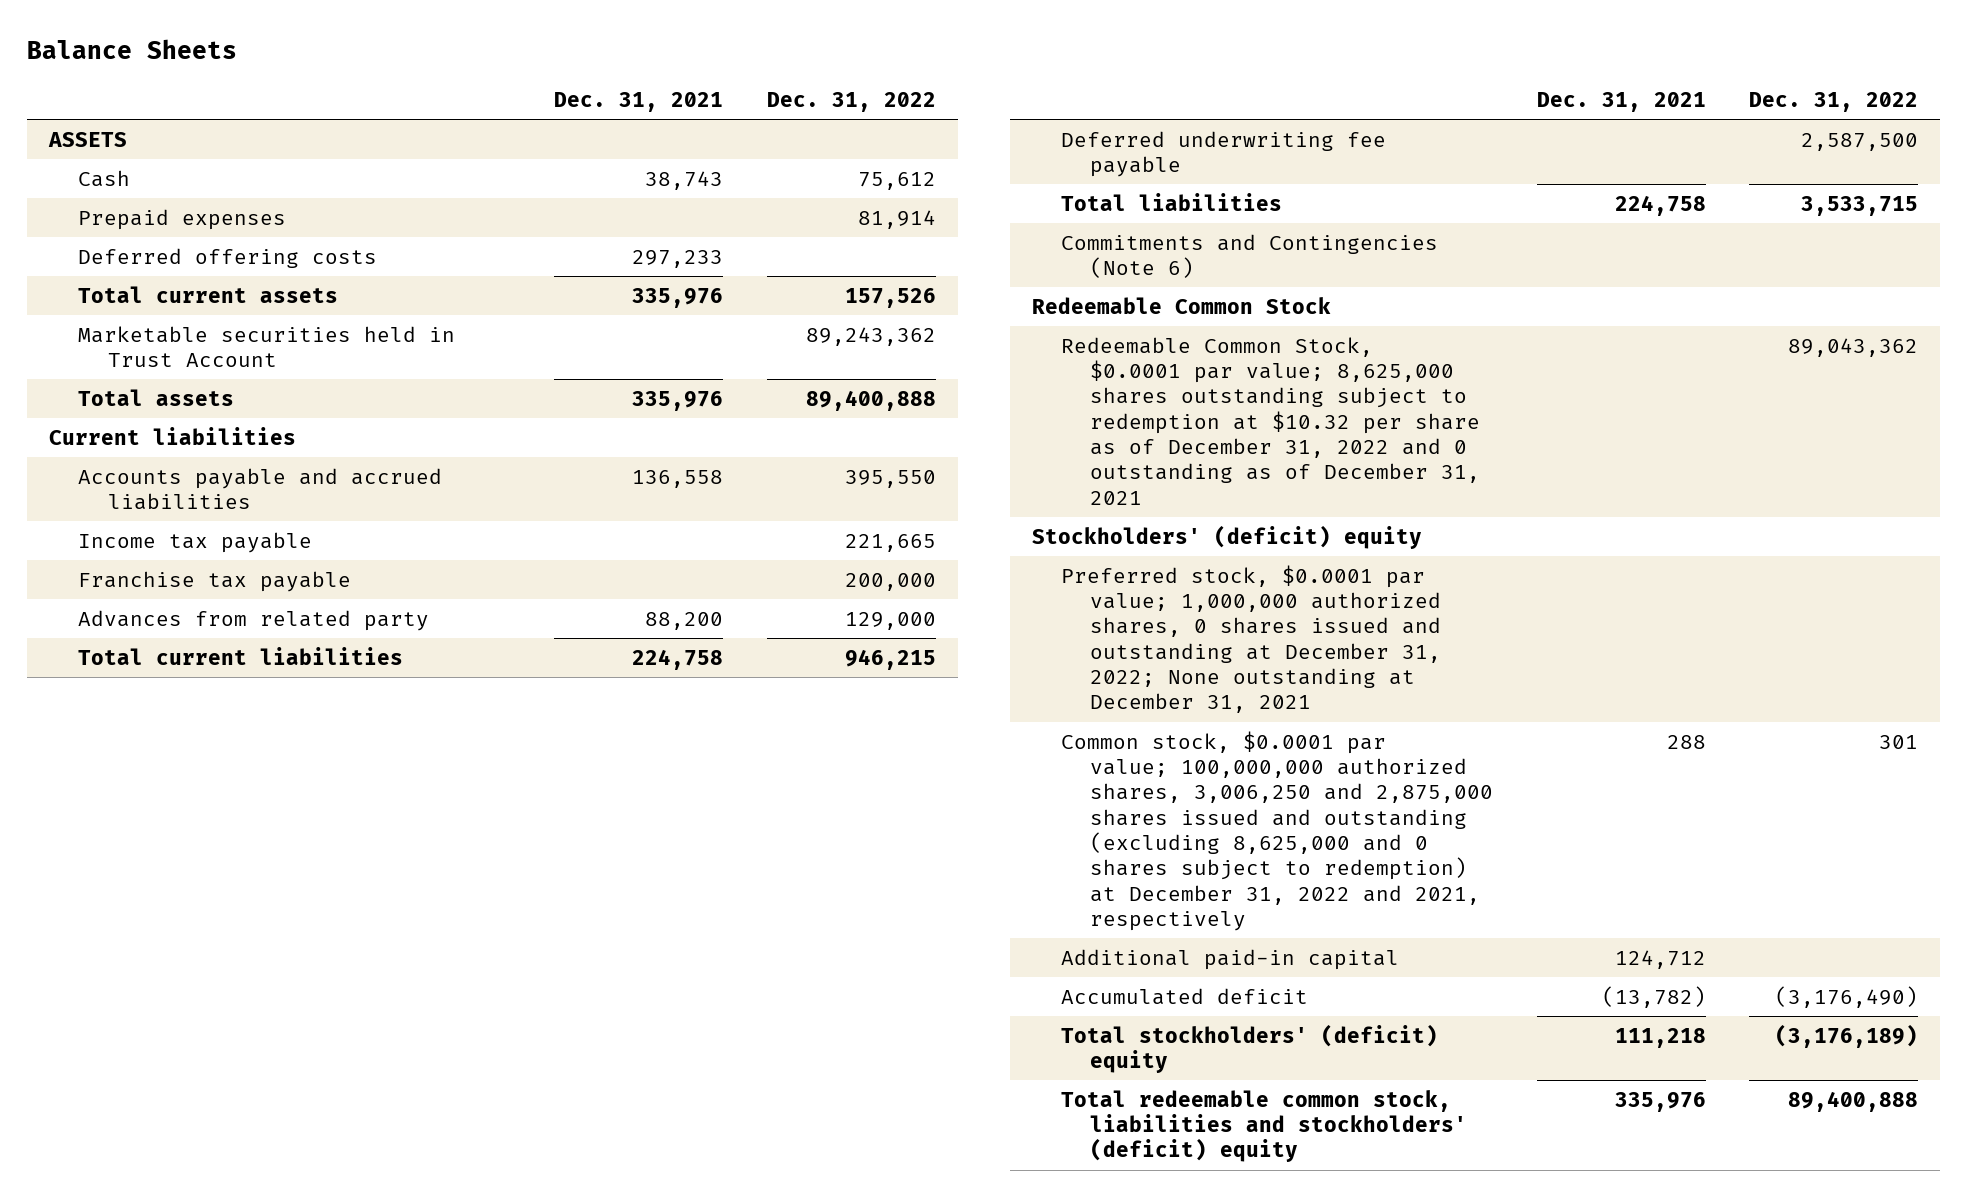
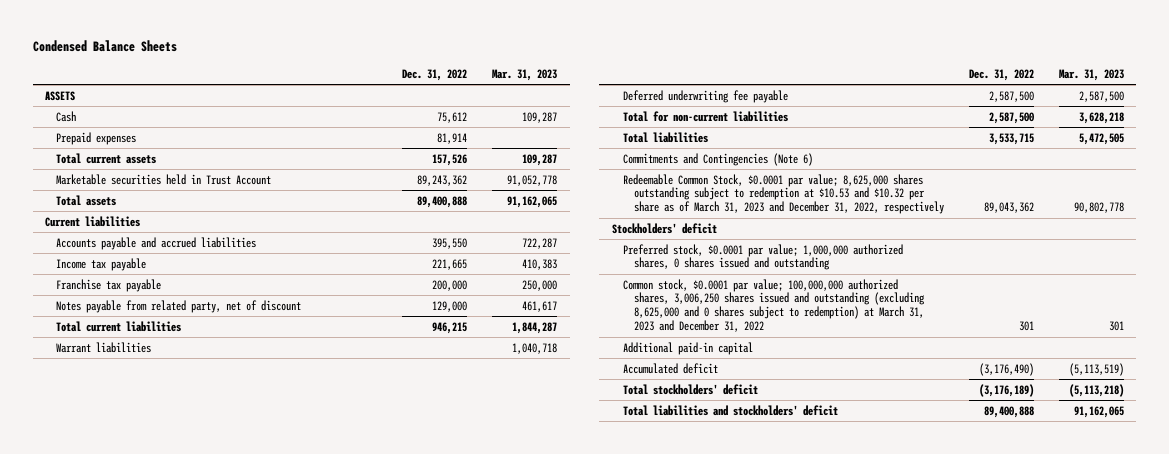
- Balance Sheets
+ Condensed Balance Sheets
- | Dec. 31, 2021 | Dec. 31, 2022
+ | Dec. 31, 2022 | Mar. 31, 2023
- Deferred offering costs | 297,233 |
- Advances from related party | 88,200 | 129,000
+ Notes payable from related party, net of discount | 129,000 | 461,617
+ Warrant liabilities | | 1,040,718
+ Total for non-current liabilities | 2,587,500 | 3,628,218
- Redeemable Common Stock
- Redeemable Common Stock, $0.0001 par value; 8,625,000 shares outstanding subject to redemption at $10.32 per share as of December 31, 2022 and 0 outstanding as of December 31, 2021 | | 89,043,362
- Stockholders' (deficit) equity
- Preferred stock, $0.0001 par value; 1,000,000 authorized shares, 0 shares issued and outstanding at December 31, 2022; None outstanding at December 31, 2021
- Common stock, $0.0001 par value; 100,000,000 authorized shares, 3,006,250 and 2,875,000 shares issued and outstanding (excluding 8,625,000 and 0 shares subject to redemption) at December 31, 2022 and 2021, respectively | 288 | 301
+ Redeemable Common Stock, $0.0001 par value; 8,625,000 shares outstanding subject to redemption at $10.53 and $10.32 per share as of March 31, 2023 and December 31, 2022, respectively | 89,043,362 | 90,802,778
+ Stockholders' deficit
+ Preferred stock, $0.0001 par value; 1,000,000 authorized shares, 0 shares issued and outstanding
+ Common stock, $0.0001 par value; 100,000,000 authorized shares, 3,006,250 shares issued and outstanding (excluding 8,625,000 and 0 shares subject to redemption) at March 31, 2023 and December 31, 2022 | 301 | 301
- Total stockholders' (deficit) equity | 111,218 | (3,176,189)
- Total redeemable common stock, liabilities and stockholders' (deficit) equity | 335,976 | 89,400,888
+ Total stockholders' deficit | (3,176,189) | (5,113,218)
+ Total liabilities and stockholders' deficit | 89,400,888 | 91,162,065

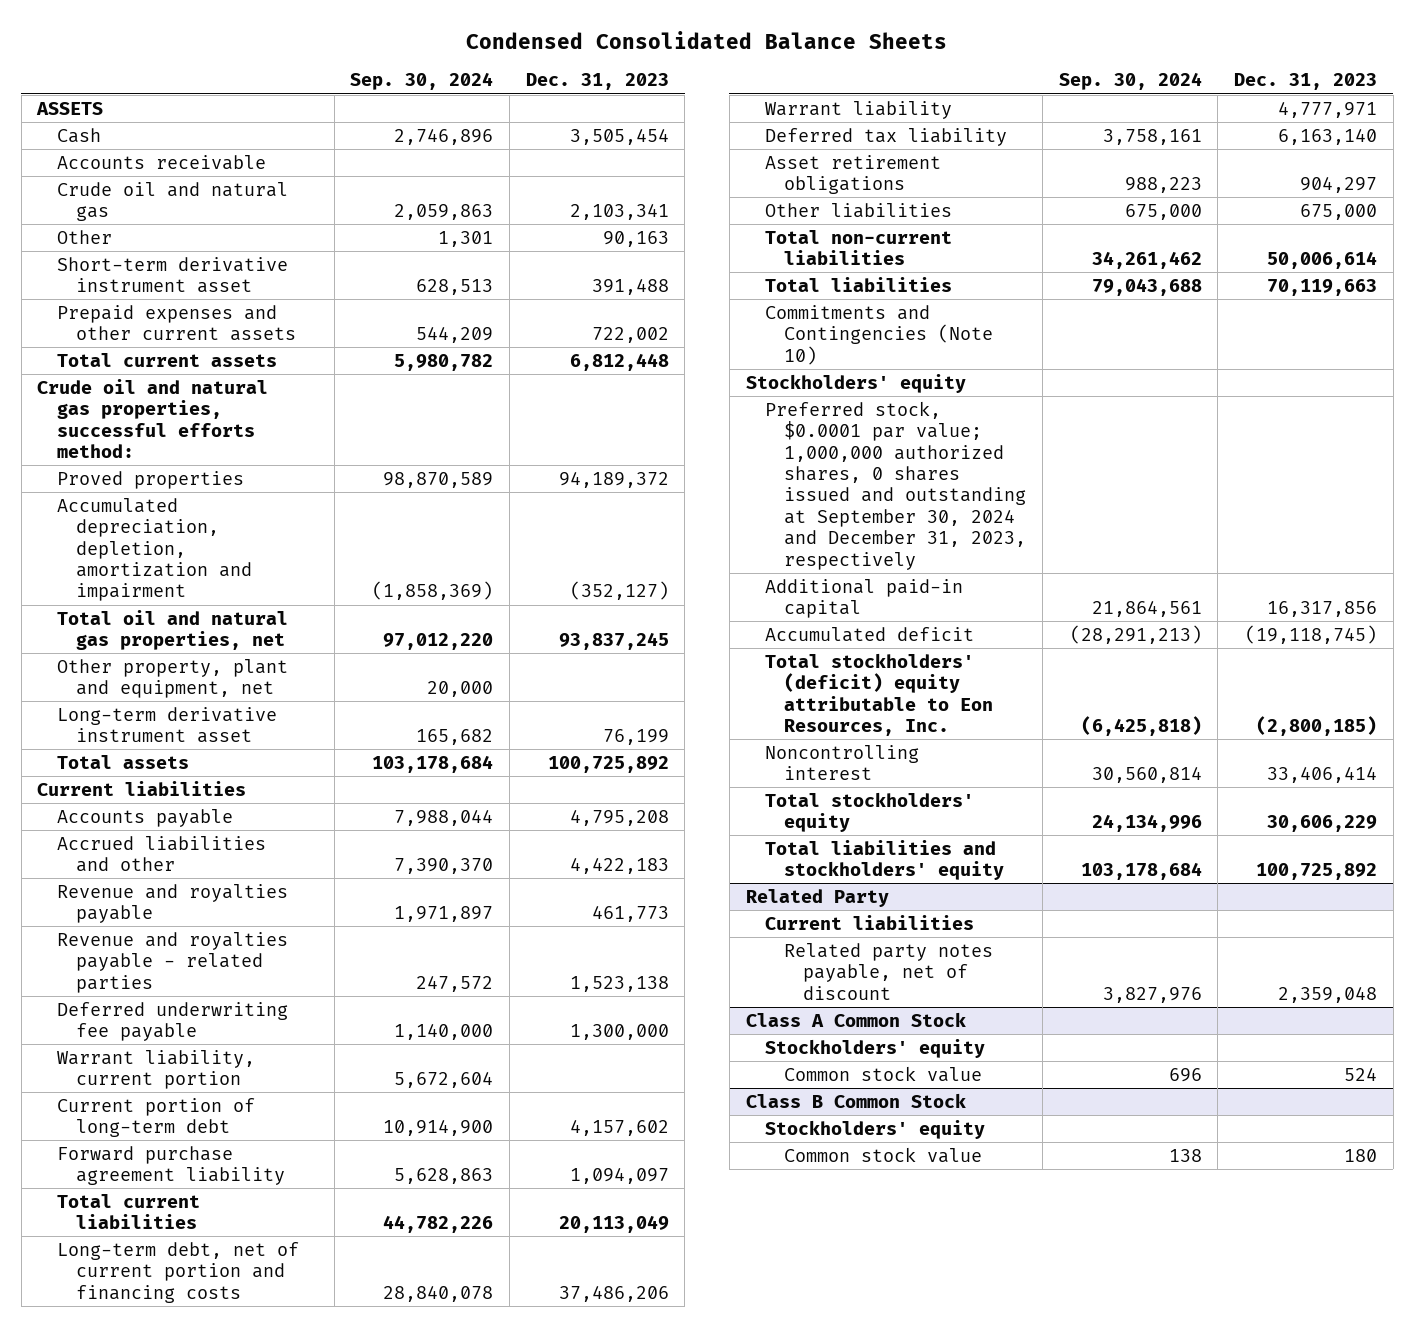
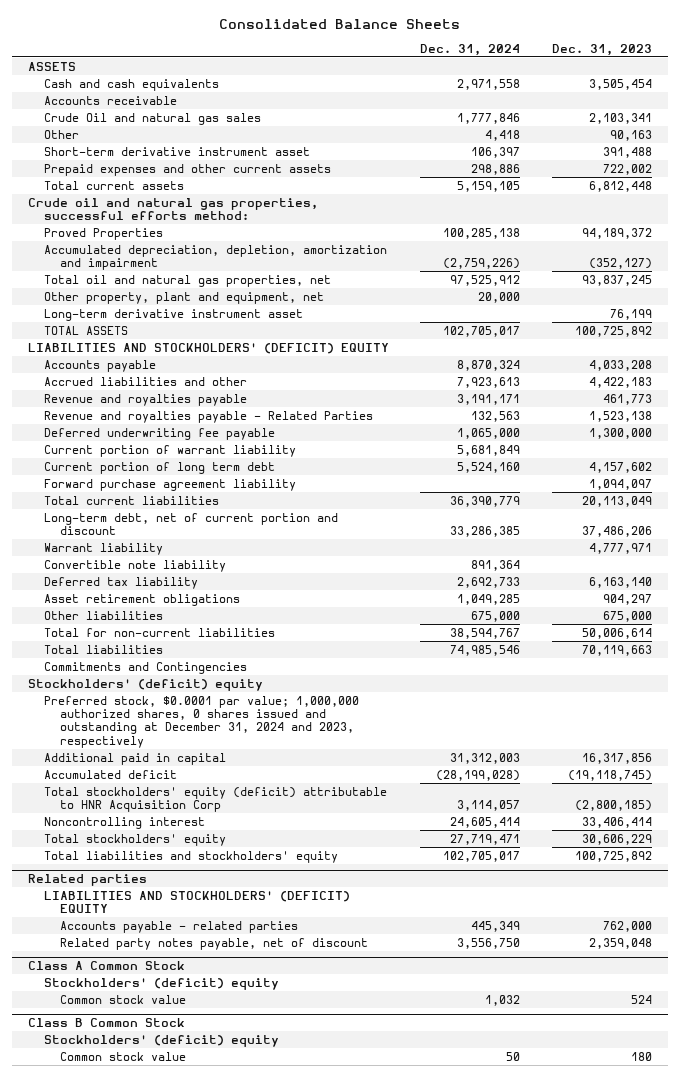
- Condensed Consolidated Balance Sheets
+ Consolidated Balance Sheets
- | Sep. 30, 2024 | Dec. 31, 2023
+ | Dec. 31, 2024 | Dec. 31, 2023
- Cash | 2,746,896 | 3,505,454
+ Cash and cash equivalents | 2,971,558 | 3,505,454
- Crude oil and natural gas | 2,059,863 | 2,103,341
+ Crude Oil and natural gas sales | 1,777,846 | 2,103,341
- Proved properties | 98,870,589 | 94,189,372
+ Proved Properties | 100,285,138 | 94,189,372
- Total assets | 103,178,684 | 100,725,892
- Current liabilities
- Accounts payable | 7,988,044 | 4,795,208
+ TOTAL ASSETS | 102,705,017 | 100,725,892
+ LIABILITIES AND STOCKHOLDERS' (DEFICIT) EQUITY
+ Accounts payable | 8,870,324 | 4,033,208
- Revenue and royalties payable - related parties | 247,572 | 1,523,138
+ Revenue and royalties payable - Related Parties | 132,563 | 1,523,138
- Warrant liability, current portion | 5,672,604 |
- Current portion of long-term debt | 10,914,900 | 4,157,602
+ Current portion of warrant liability | 5,681,849 |
+ Current portion of long term debt | 5,524,160 | 4,157,602
- Long-term debt, net of current portion and financing costs | 28,840,078 | 37,486,206
+ Long-term debt, net of current portion and discount | 33,286,385 | 37,486,206
+ Convertible note liability | 891,364 |
- Total non-current liabilities | 34,261,462 | 50,006,614
+ Total for non-current liabilities | 38,594,767 | 50,006,614
- Commitments and Contingencies (Note 10)
- Stockholders' equity
- Preferred stock, $0.0001 par value; 1,000,000 authorized shares, 0 shares issued and outstanding at September 30, 2024 and December 31, 2023, respectively
- Additional paid-in capital | 21,864,561 | 16,317,856
+ Commitments and Contingencies
+ Stockholders' (deficit) equity
+ Preferred stock, $0.0001 par value; 1,000,000 authorized shares, 0 shares issued and outstanding at December 31, 2024 and 2023, respectively
+ Additional paid in capital | 31,312,003 | 16,317,856
- Total stockholders' (deficit) equity attributable to Eon Resources, Inc. | (6,425,818) | (2,800,185)
+ Total stockholders' equity (deficit) attributable to HNR Acquisition Corp | 3,114,057 | (2,800,185)
- Related Party
- Current liabilities
+ Related parties
+ LIABILITIES AND STOCKHOLDERS' (DEFICIT) EQUITY
+ Accounts payable - related parties | 445,349 | 762,000
@ Class A Common Stock
- Stockholders' equity
+ Stockholders' (deficit) equity
@ Class B Common Stock
- Stockholders' equity
+ Stockholders' (deficit) equity

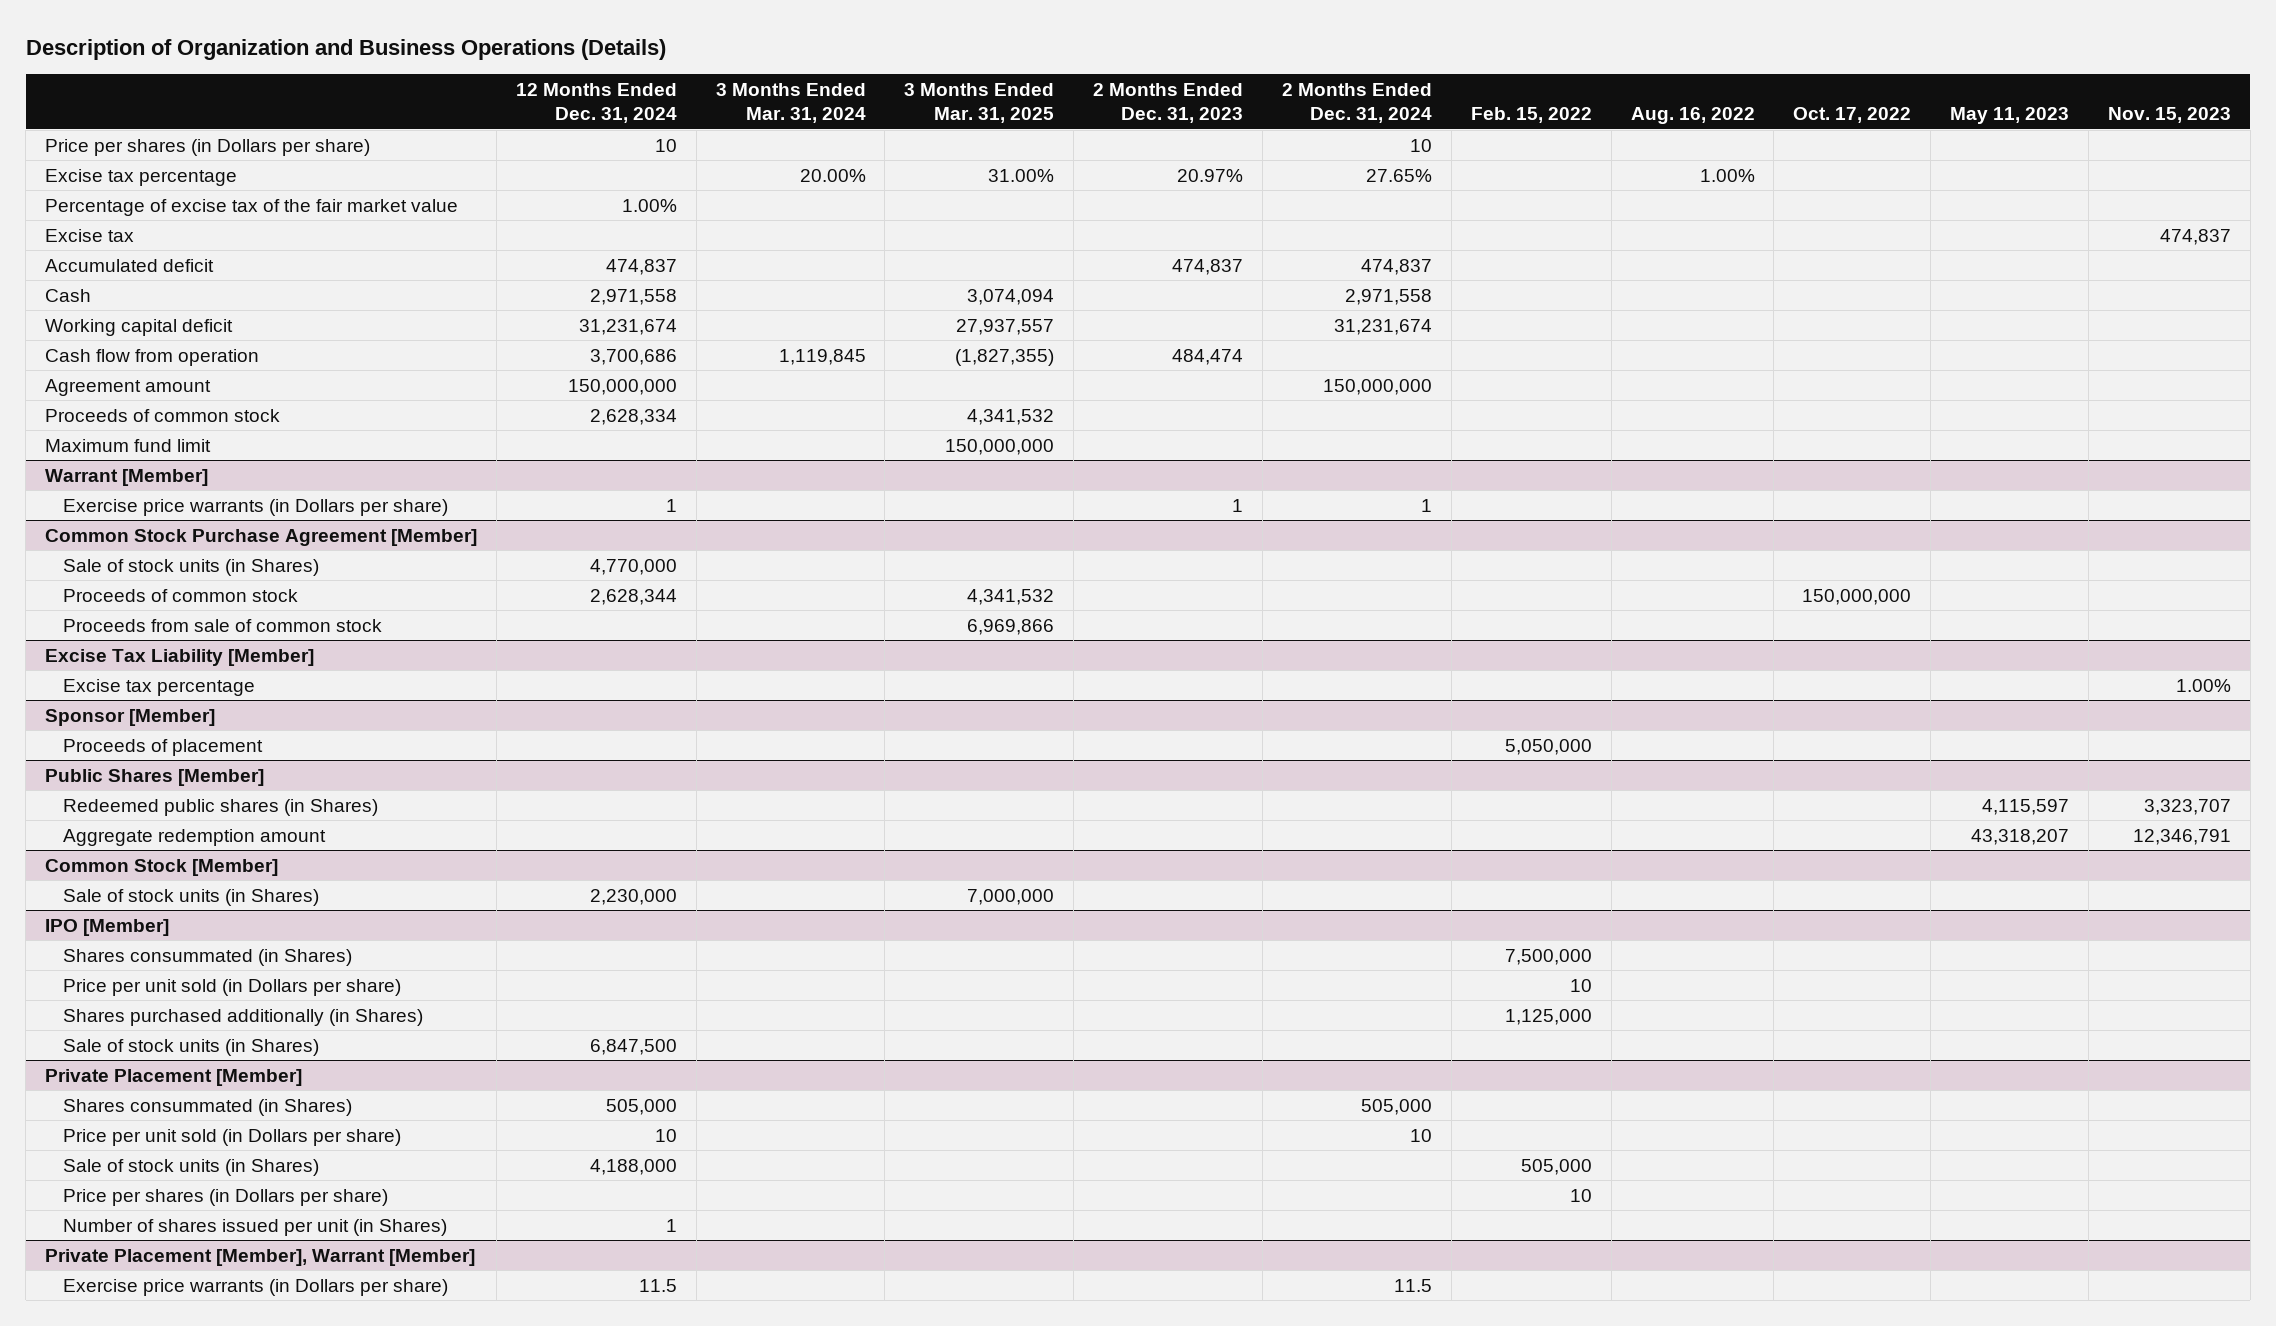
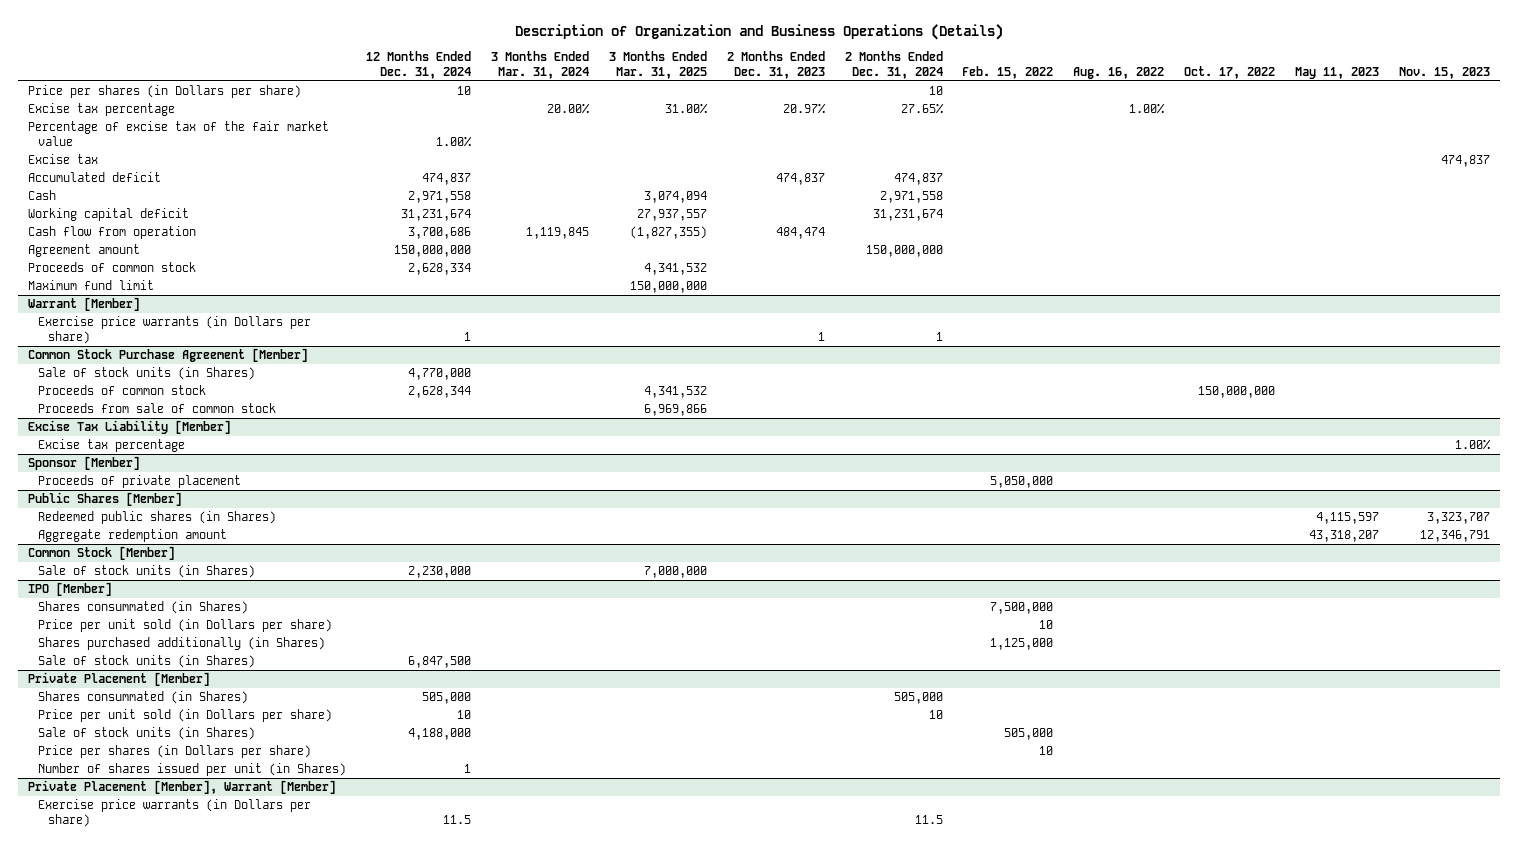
@ Sponsor [Member]
- Proceeds of placement | | | | | | 5,050,000 | | | |
+ Proceeds of private placement | | | | | | 5,050,000 | | | |

